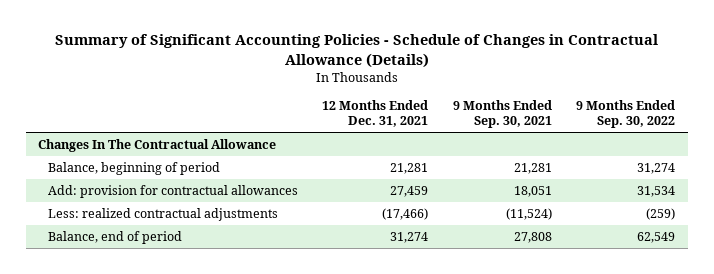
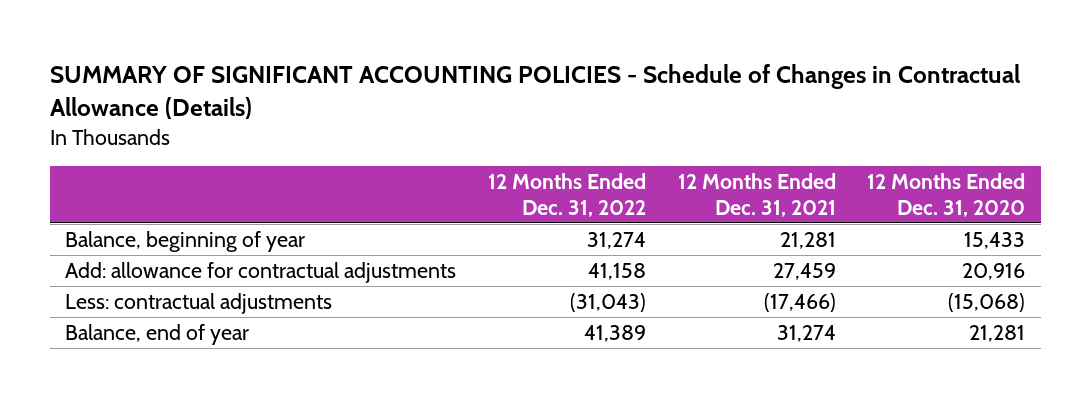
- Summary of Significant Accounting Policies - Schedule of Changes in Contractual Allowance (Details)
+ SUMMARY OF SIGNIFICANT ACCOUNTING POLICIES - Schedule of Changes in Contractual Allowance (Details)
- | 12 Months Ended Dec. 31, 2021 | 9 Months Ended Sep. 30, 2021 | 9 Months Ended Sep. 30, 2022
+ | 12 Months Ended Dec. 31, 2022 | 12 Months Ended Dec. 31, 2021 | 12 Months Ended Dec. 31, 2020
- Changes In The Contractual Allowance
- Balance, beginning of period | 21,281 | 21,281 | 31,274
- Add: provision for contractual allowances | 27,459 | 18,051 | 31,534
- Less: realized contractual adjustments | (17,466) | (11,524) | (259)
- Balance, end of period | 31,274 | 27,808 | 62,549
+ Balance, beginning of year | 31,274 | 21,281 | 15,433
+ Add: allowance for contractual adjustments | 41,158 | 27,459 | 20,916
+ Less: contractual adjustments | (31,043) | (17,466) | (15,068)
+ Balance, end of year | 41,389 | 31,274 | 21,281

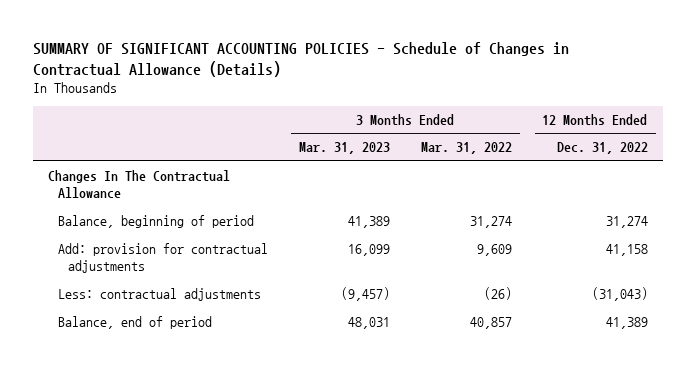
- | 12 Months Ended Dec. 31, 2022 | 12 Months Ended Dec. 31, 2021 | 12 Months Ended Dec. 31, 2020
+ | 3 Months Ended Mar. 31, 2023 | 3 Months Ended Mar. 31, 2022 | 12 Months Ended Dec. 31, 2022
- Balance, beginning of year | 31,274 | 21,281 | 15,433
- Add: allowance for contractual adjustments | 41,158 | 27,459 | 20,916
+ Changes In The Contractual Allowance
+ Balance, beginning of period | 41,389 | 31,274 | 31,274
+ Add: provision for contractual adjustments | 16,099 | 9,609 | 41,158
- Balance, end of year | 41,389 | 31,274 | 21,281
+ Balance, end of period | 48,031 | 40,857 | 41,389

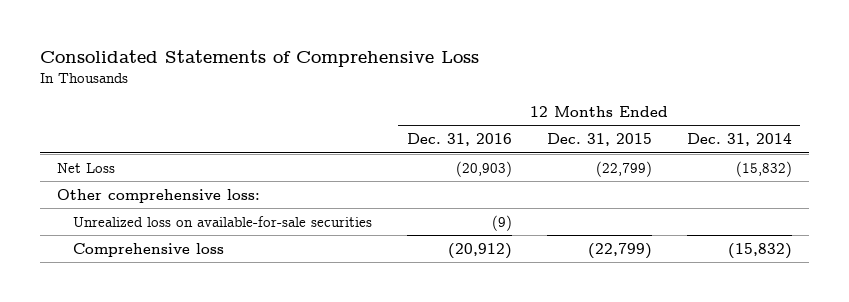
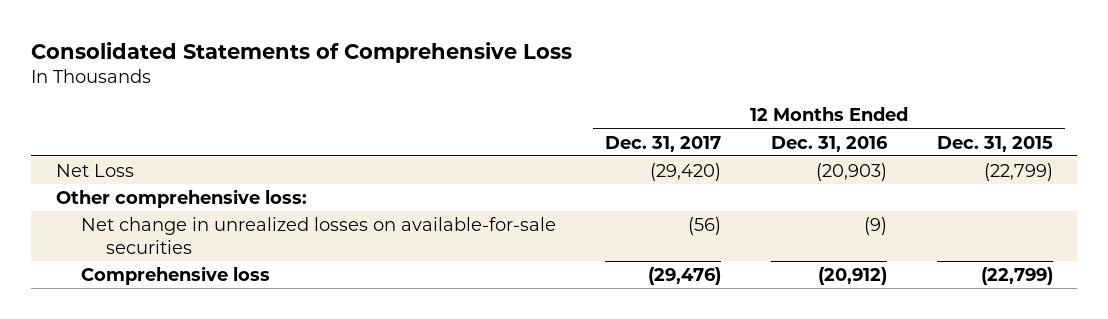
- | 12 Months Ended Dec. 31, 2016 | 12 Months Ended Dec. 31, 2015 | 12 Months Ended Dec. 31, 2014
+ | 12 Months Ended Dec. 31, 2017 | 12 Months Ended Dec. 31, 2016 | 12 Months Ended Dec. 31, 2015
- Unrealized loss on available-for-sale securities | (9) | |
+ Net change in unrealized losses on available-for-sale securities | (56) | (9) |

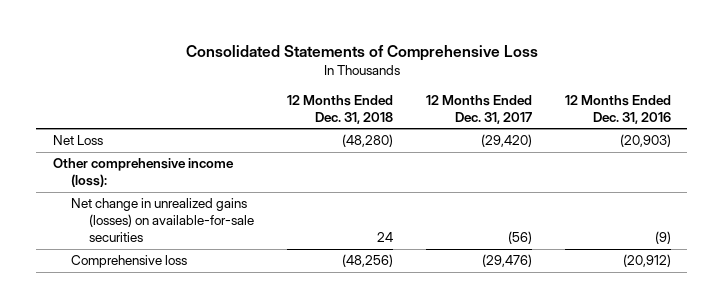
- | 12 Months Ended Dec. 31, 2017 | 12 Months Ended Dec. 31, 2016 | 12 Months Ended Dec. 31, 2015
+ | 12 Months Ended Dec. 31, 2018 | 12 Months Ended Dec. 31, 2017 | 12 Months Ended Dec. 31, 2016
- Other comprehensive loss:
- Net change in unrealized losses on available-for-sale securities | (56) | (9) |
+ Other comprehensive income (loss):
+ Net change in unrealized gains (losses) on available-for-sale securities | 24 | (56) | (9)

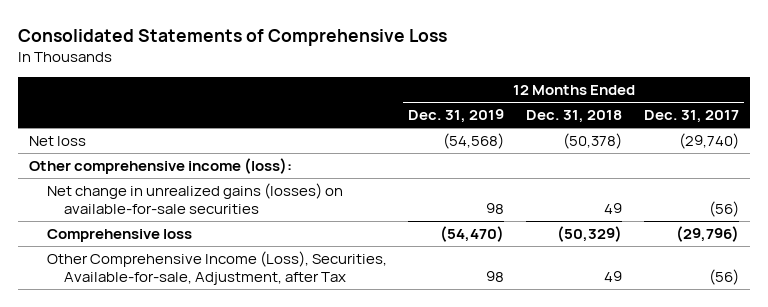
- | 12 Months Ended Dec. 31, 2018 | 12 Months Ended Dec. 31, 2017 | 12 Months Ended Dec. 31, 2016
+ | 12 Months Ended Dec. 31, 2019 | 12 Months Ended Dec. 31, 2018 | 12 Months Ended Dec. 31, 2017
- Net Loss | (48,280) | (29,420) | (20,903)
+ Net loss | (54,568) | (50,378) | (29,740)
- Net change in unrealized gains (losses) on available-for-sale securities | 24 | (56) | (9)
- Comprehensive loss | (48,256) | (29,476) | (20,912)
+ Net change in unrealized gains (losses) on available-for-sale securities | 98 | 49 | (56)
+ Comprehensive loss | (54,470) | (50,329) | (29,796)
+ Other Comprehensive Income (Loss), Securities, Available-for-sale, Adjustment, after Tax | 98 | 49 | (56)

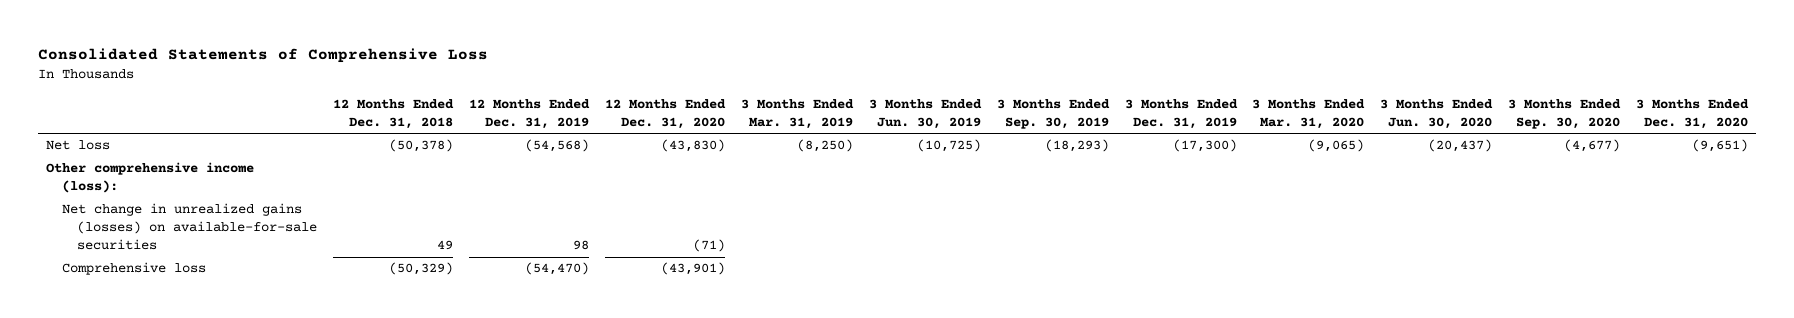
- | 12 Months Ended Dec. 31, 2019 | 12 Months Ended Dec. 31, 2018 | 12 Months Ended Dec. 31, 2017
+ | 12 Months Ended Dec. 31, 2018 | 12 Months Ended Dec. 31, 2019 | 12 Months Ended Dec. 31, 2020 | 3 Months Ended Mar. 31, 2019 | 3 Months Ended Jun. 30, 2019 | 3 Months Ended Sep. 30, 2019 | 3 Months Ended Dec. 31, 2019 | 3 Months Ended Mar. 31, 2020 | 3 Months Ended Jun. 30, 2020 | 3 Months Ended Sep. 30, 2020 | 3 Months Ended Dec. 31, 2020
- Other Comprehensive Income (Loss), Securities, Available-for-sale, Adjustment, after Tax | 98 | 49 | (56)

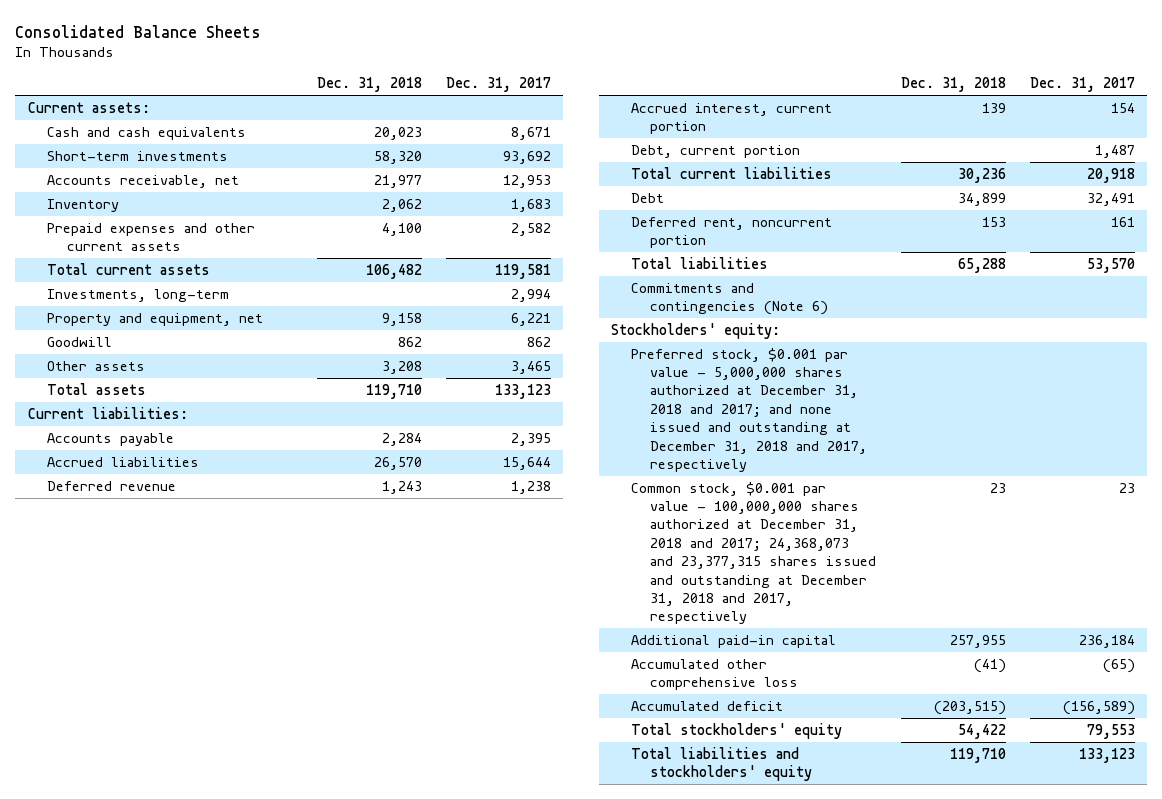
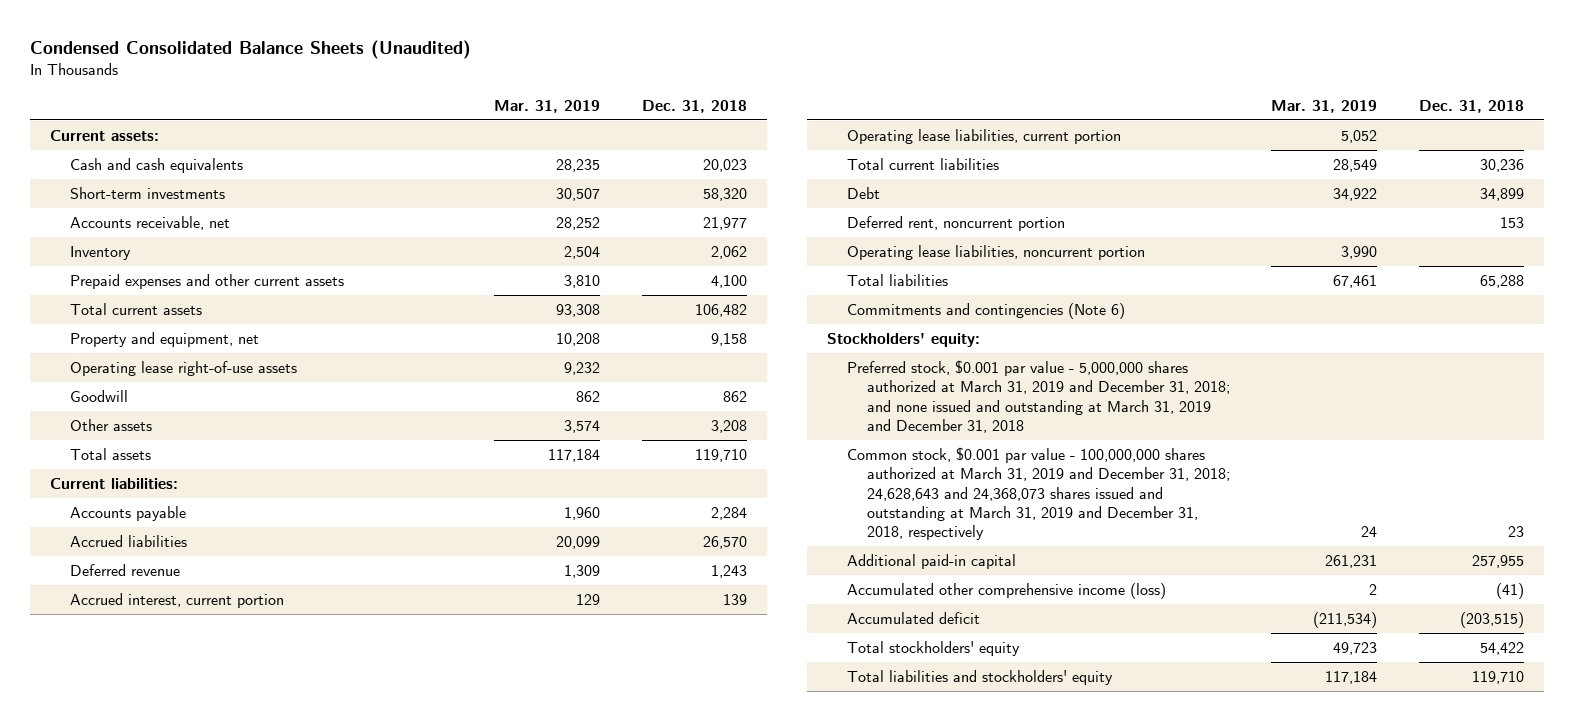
- Consolidated Balance Sheets
+ Condensed Consolidated Balance Sheets (Unaudited)
- | Dec. 31, 2018 | Dec. 31, 2017
+ | Mar. 31, 2019 | Dec. 31, 2018
- Investments, long-term | | 2,994
+ Operating lease right-of-use assets | 9,232 |
- Debt, current portion | | 1,487
+ Operating lease liabilities, current portion | 5,052 |
+ Operating lease liabilities, noncurrent portion | 3,990 |
- Preferred stock, $0.001 par value - 5,000,000 shares authorized at December 31, 2018 and 2017; and none issued and outstanding at December 31, 2018 and 2017, respectively
- Common stock, $0.001 par value - 100,000,000 shares authorized at December 31, 2018 and 2017; 24,368,073 and 23,377,315 shares issued and outstanding at December 31, 2018 and 2017, respectively | 23 | 23
+ Preferred stock, $0.001 par value - 5,000,000 shares authorized at March 31, 2019 and December 31, 2018; and none issued and outstanding at March 31, 2019 and December 31, 2018
+ Common stock, $0.001 par value - 100,000,000 shares authorized at March 31, 2019 and December 31, 2018; 24,628,643 and 24,368,073 shares issued and outstanding at March 31, 2019 and December 31, 2018, respectively | 24 | 23
- Accumulated other comprehensive loss | (41) | (65)
+ Accumulated other comprehensive income (loss) | 2 | (41)

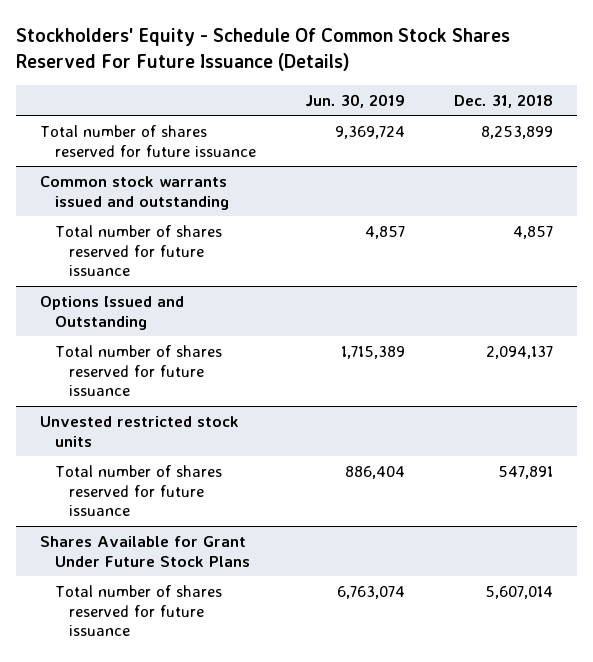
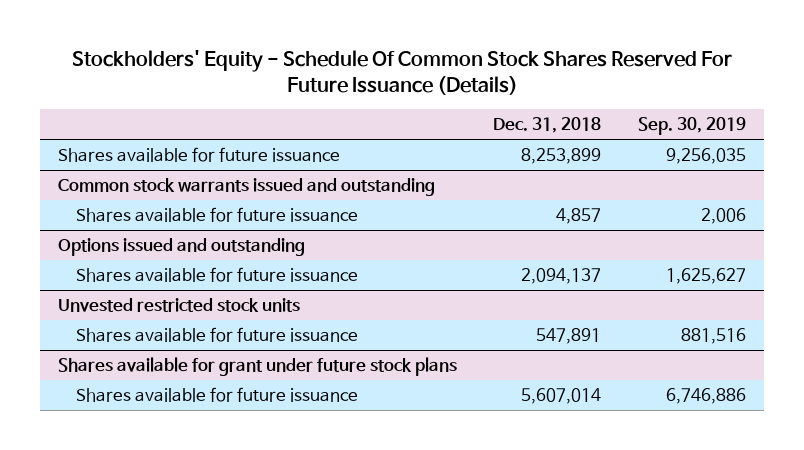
- | Jun. 30, 2019 | Dec. 31, 2018
+ | Dec. 31, 2018 | Sep. 30, 2019
- Total number of shares reserved for future issuance | 9,369,724 | 8,253,899
+ Shares available for future issuance | 8,253,899 | 9,256,035
@ Common stock warrants issued and outstanding
- Total number of shares reserved for future issuance | 4,857 | 4,857
- Options Issued and Outstanding
- Total number of shares reserved for future issuance | 1,715,389 | 2,094,137
@ Common stock warrants issued and outstanding
+ Shares available for future issuance | 4,857 | 2,006
+ Options issued and outstanding
+ Shares available for future issuance | 2,094,137 | 1,625,627
@ Unvested restricted stock units
- Total number of shares reserved for future issuance | 886,404 | 547,891
- Shares Available for Grant Under Future Stock Plans
- Total number of shares reserved for future issuance | 6,763,074 | 5,607,014
@ Unvested restricted stock units
+ Shares available for future issuance | 547,891 | 881,516
+ Shares available for grant under future stock plans
+ Shares available for future issuance | 5,607,014 | 6,746,886

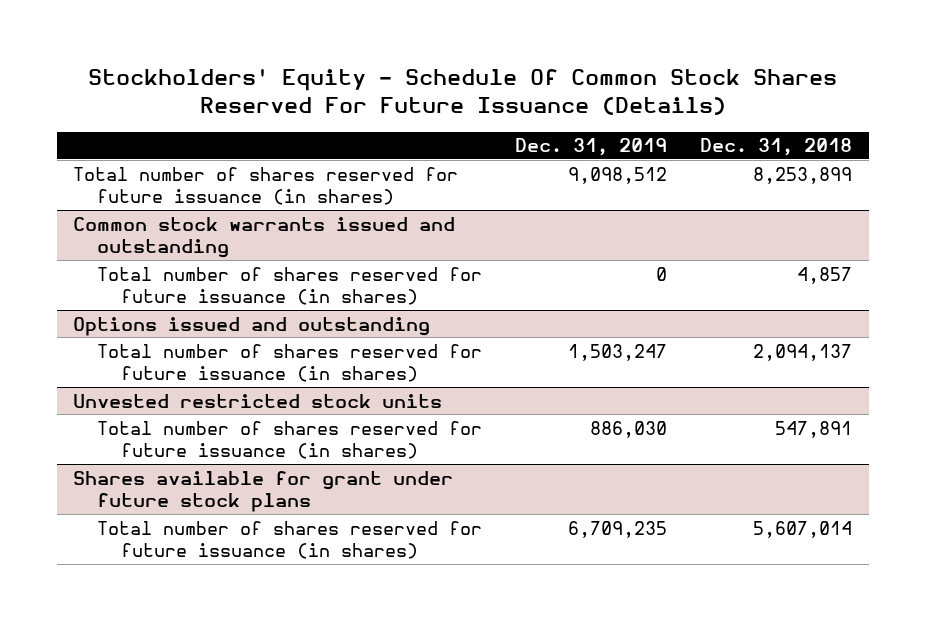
- | Dec. 31, 2018 | Sep. 30, 2019
+ | Dec. 31, 2019 | Dec. 31, 2018
- Shares available for future issuance | 8,253,899 | 9,256,035
+ Total number of shares reserved for future issuance (in shares) | 9,098,512 | 8,253,899
@ Common stock warrants issued and outstanding
- Shares available for future issuance | 4,857 | 2,006
+ Total number of shares reserved for future issuance (in shares) | 0 | 4,857
@ Options issued and outstanding
- Shares available for future issuance | 2,094,137 | 1,625,627
+ Total number of shares reserved for future issuance (in shares) | 1,503,247 | 2,094,137
@ Unvested restricted stock units
- Shares available for future issuance | 547,891 | 881,516
+ Total number of shares reserved for future issuance (in shares) | 886,030 | 547,891
@ Shares available for grant under future stock plans
- Shares available for future issuance | 5,607,014 | 6,746,886
+ Total number of shares reserved for future issuance (in shares) | 6,709,235 | 5,607,014

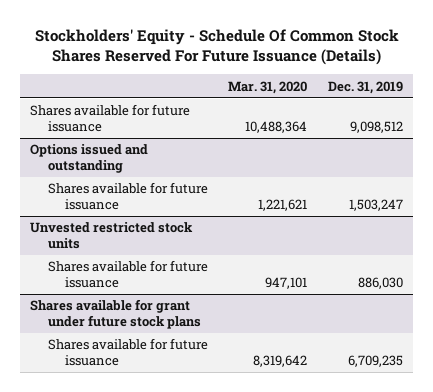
- | Dec. 31, 2019 | Dec. 31, 2018
+ | Mar. 31, 2020 | Dec. 31, 2019
- Total number of shares reserved for future issuance (in shares) | 9,098,512 | 8,253,899
- Common stock warrants issued and outstanding
- Total number of shares reserved for future issuance (in shares) | 0 | 4,857
+ Shares available for future issuance | 10,488,364 | 9,098,512
@ Options issued and outstanding
- Total number of shares reserved for future issuance (in shares) | 1,503,247 | 2,094,137
+ Shares available for future issuance | 1,221,621 | 1,503,247
@ Unvested restricted stock units
- Total number of shares reserved for future issuance (in shares) | 886,030 | 547,891
+ Shares available for future issuance | 947,101 | 886,030
@ Shares available for grant under future stock plans
- Total number of shares reserved for future issuance (in shares) | 6,709,235 | 5,607,014
+ Shares available for future issuance | 8,319,642 | 6,709,235

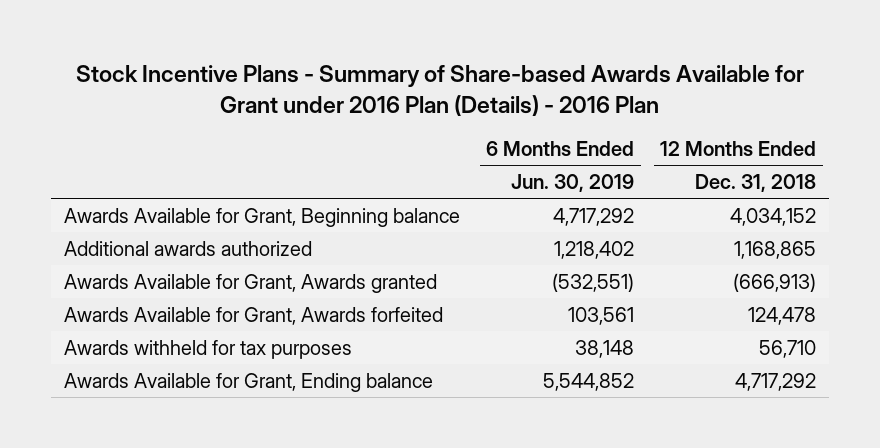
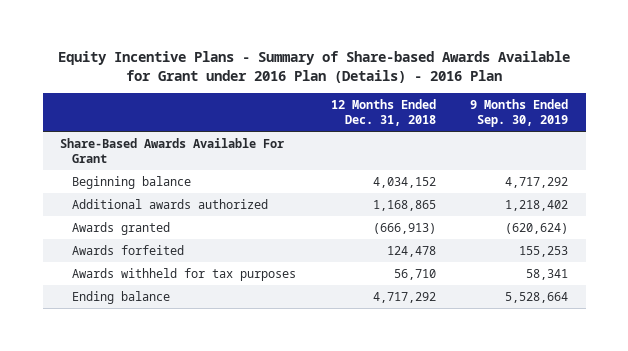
- Stock Incentive Plans - Summary of Share-based Awards Available for Grant under 2016 Plan (Details) - 2016 Plan
+ Equity Incentive Plans - Summary of Share-based Awards Available for Grant under 2016 Plan (Details) - 2016 Plan
- | 6 Months Ended Jun. 30, 2019 | 12 Months Ended Dec. 31, 2018
+ | 12 Months Ended Dec. 31, 2018 | 9 Months Ended Sep. 30, 2019
- Awards Available for Grant, Beginning balance | 4,717,292 | 4,034,152
+ Share-Based Awards Available For Grant
+ Beginning balance | 4,034,152 | 4,717,292
- Awards Available for Grant, Awards granted | (532,551) | (666,913)
- Awards Available for Grant, Awards forfeited | 103,561 | 124,478
+ Awards granted | (666,913) | (620,624)
+ Awards forfeited | 124,478 | 155,253
- Awards Available for Grant, Ending balance | 5,544,852 | 4,717,292
+ Ending balance | 4,717,292 | 5,528,664

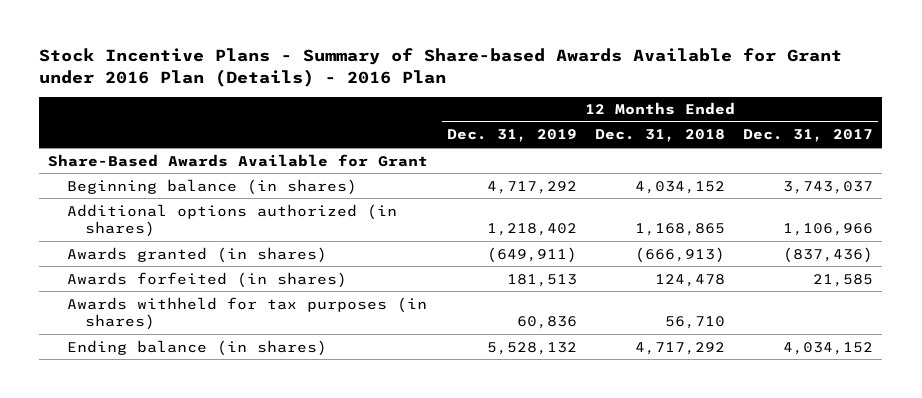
- Equity Incentive Plans - Summary of Share-based Awards Available for Grant under 2016 Plan (Details) - 2016 Plan
+ Stock Incentive Plans - Summary of Share-based Awards Available for Grant under 2016 Plan (Details) - 2016 Plan
- | 12 Months Ended Dec. 31, 2018 | 9 Months Ended Sep. 30, 2019
+ | 12 Months Ended Dec. 31, 2019 | 12 Months Ended Dec. 31, 2018 | 12 Months Ended Dec. 31, 2017
- Share-Based Awards Available For Grant
- Beginning balance | 4,034,152 | 4,717,292
- Additional awards authorized | 1,168,865 | 1,218,402
- Awards granted | (666,913) | (620,624)
- Awards forfeited | 124,478 | 155,253
- Awards withheld for tax purposes | 56,710 | 58,341
- Ending balance | 4,717,292 | 5,528,664
+ Share-Based Awards Available for Grant
+ Beginning balance (in shares) | 4,717,292 | 4,034,152 | 3,743,037
+ Additional options authorized (in shares) | 1,218,402 | 1,168,865 | 1,106,966
+ Awards granted (in shares) | (649,911) | (666,913) | (837,436)
+ Awards forfeited (in shares) | 181,513 | 124,478 | 21,585
+ Awards withheld for tax purposes (in shares) | 60,836 | 56,710 |
+ Ending balance (in shares) | 5,528,132 | 4,717,292 | 4,034,152

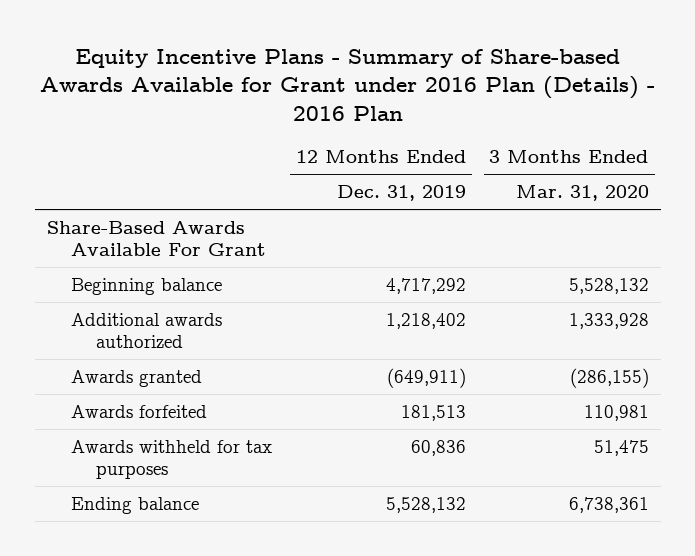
- Stock Incentive Plans - Summary of Share-based Awards Available for Grant under 2016 Plan (Details) - 2016 Plan
+ Equity Incentive Plans - Summary of Share-based Awards Available for Grant under 2016 Plan (Details) - 2016 Plan
- | 12 Months Ended Dec. 31, 2019 | 12 Months Ended Dec. 31, 2018 | 12 Months Ended Dec. 31, 2017
+ | 12 Months Ended Dec. 31, 2019 | 3 Months Ended Mar. 31, 2020
- Share-Based Awards Available for Grant
- Beginning balance (in shares) | 4,717,292 | 4,034,152 | 3,743,037
- Additional options authorized (in shares) | 1,218,402 | 1,168,865 | 1,106,966
- Awards granted (in shares) | (649,911) | (666,913) | (837,436)
- Awards forfeited (in shares) | 181,513 | 124,478 | 21,585
- Awards withheld for tax purposes (in shares) | 60,836 | 56,710 |
- Ending balance (in shares) | 5,528,132 | 4,717,292 | 4,034,152
+ Share-Based Awards Available For Grant
+ Beginning balance | 4,717,292 | 5,528,132
+ Additional awards authorized | 1,218,402 | 1,333,928
+ Awards granted | (649,911) | (286,155)
+ Awards forfeited | 181,513 | 110,981
+ Awards withheld for tax purposes | 60,836 | 51,475
+ Ending balance | 5,528,132 | 6,738,361

